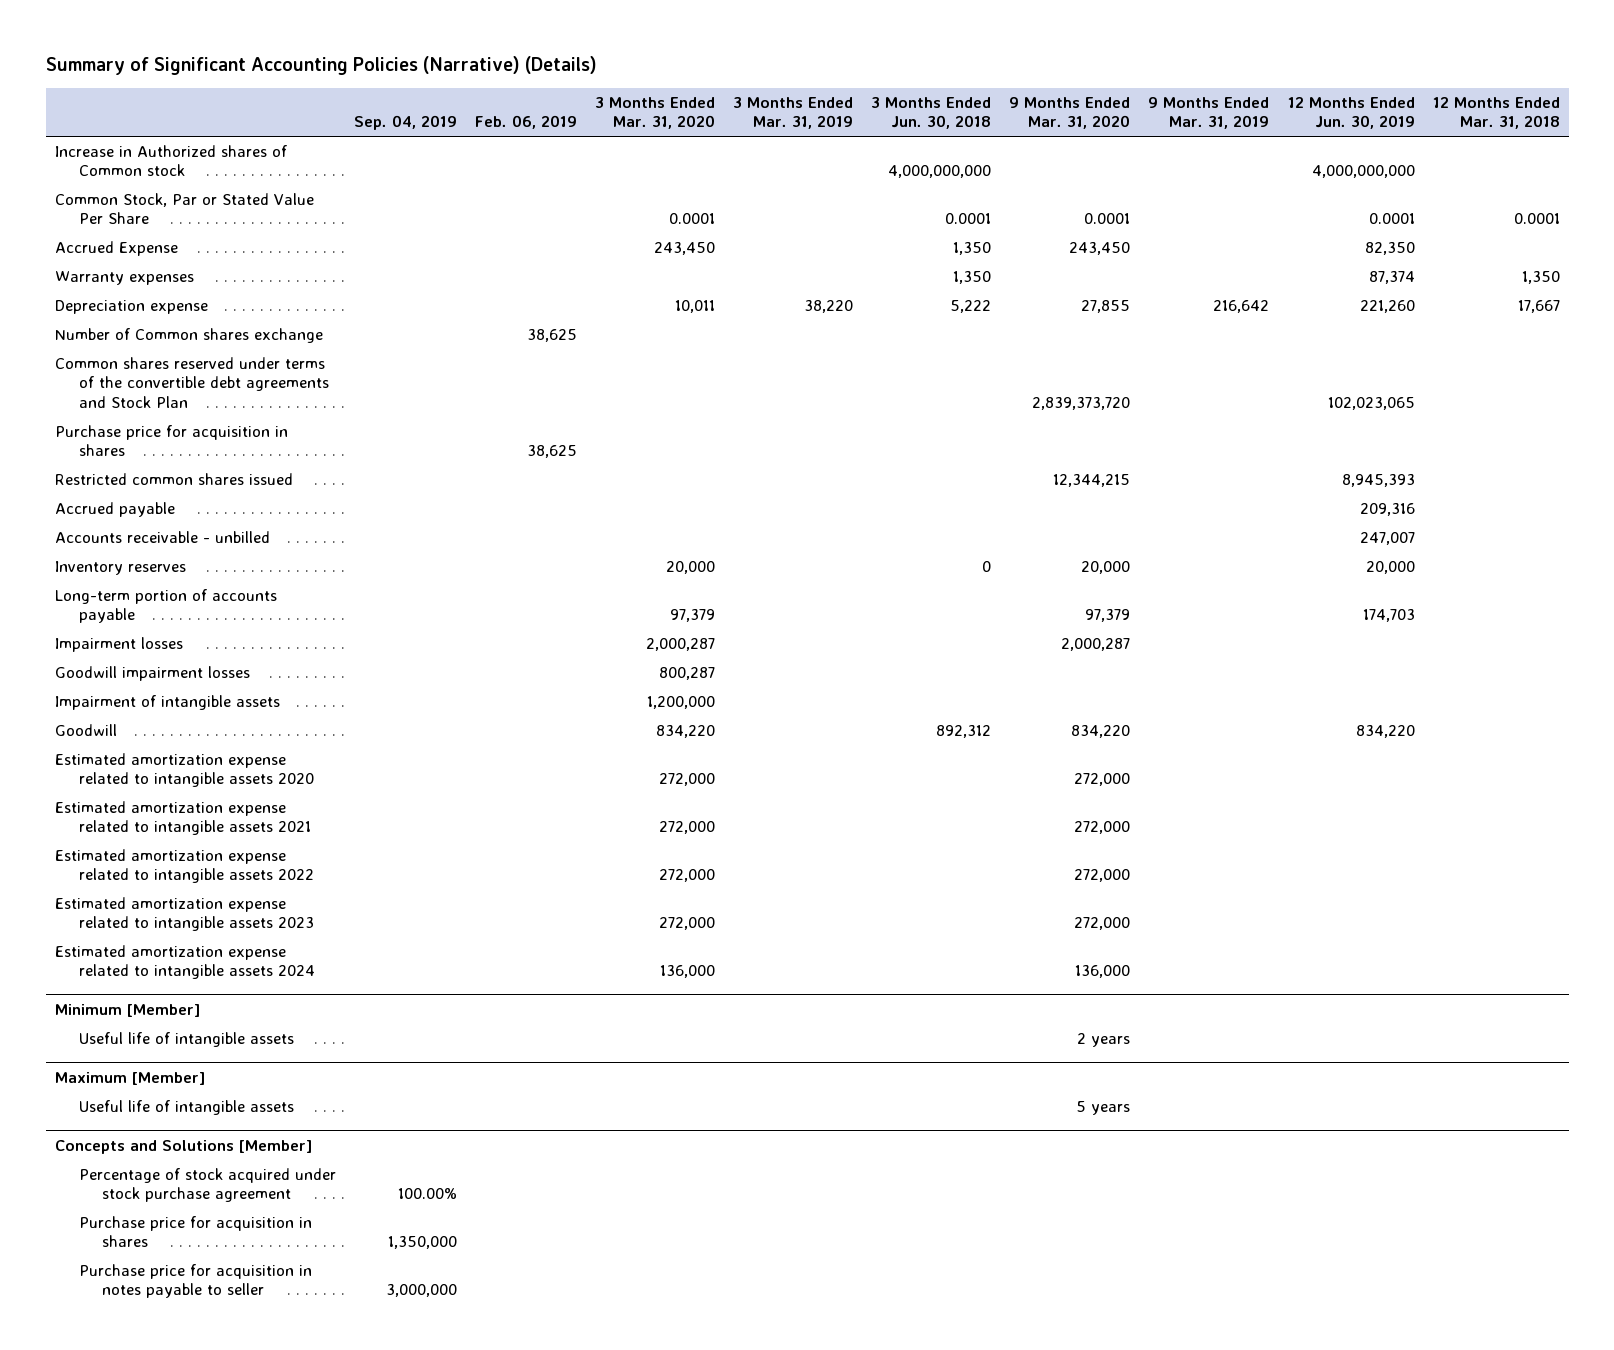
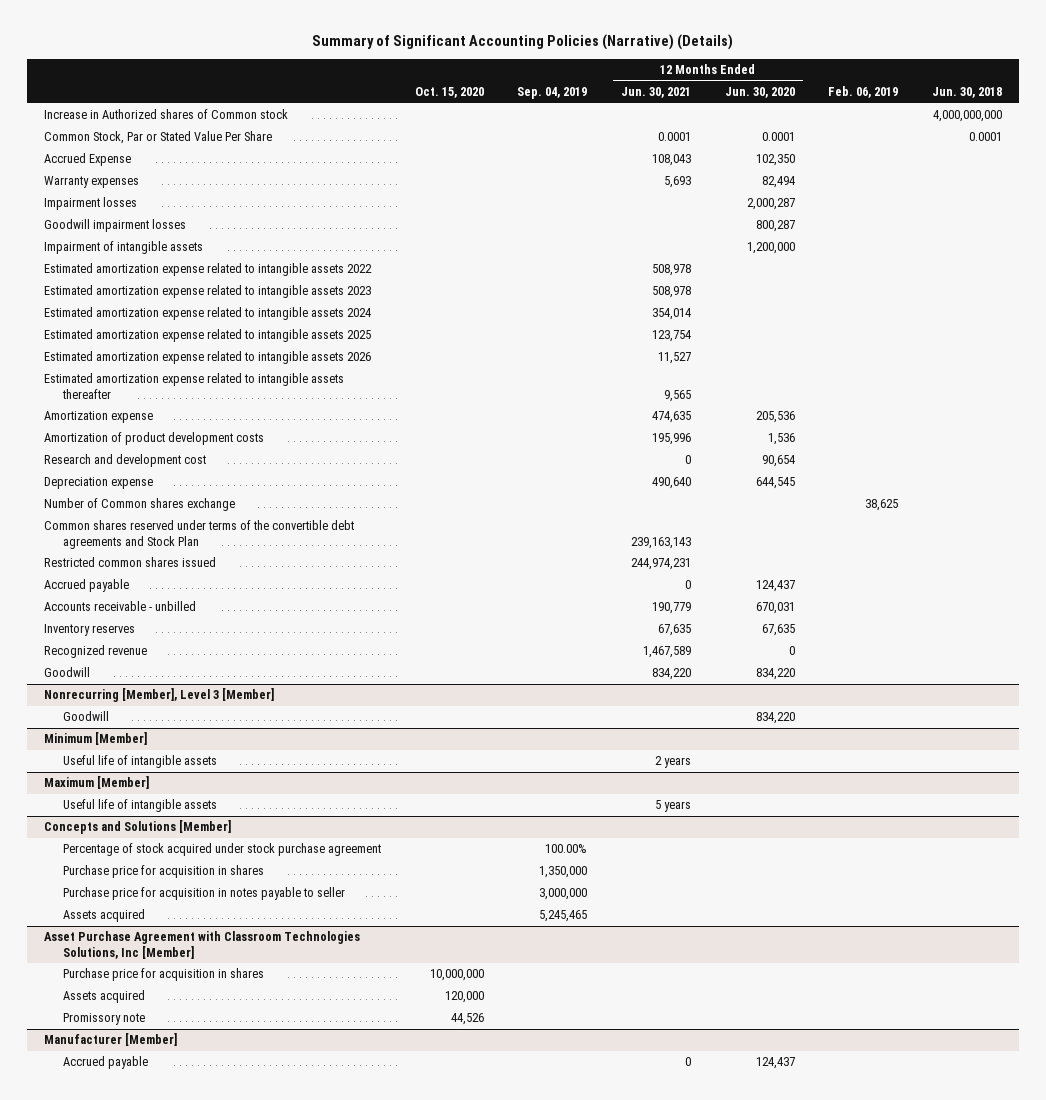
- | Sep. 04, 2019 | Feb. 06, 2019 | 3 Months Ended Mar. 31, 2020 | 3 Months Ended Mar. 31, 2019 | 3 Months Ended Jun. 30, 2018 | 9 Months Ended Mar. 31, 2020 | 9 Months Ended Mar. 31, 2019 | 12 Months Ended Jun. 30, 2019 | 12 Months Ended Mar. 31, 2018
+ | Oct. 15, 2020 | Sep. 04, 2019 | 12 Months Ended Jun. 30, 2021 | 12 Months Ended Jun. 30, 2020 | Feb. 06, 2019 | Jun. 30, 2018
moved up: Impairment losses | | | | 2,000,287 | |
moved up: Goodwill impairment losses | | | | 800,287 | |
moved up: Impairment of intangible assets | | | | 1,200,000 | |
moved up: Estimated amortization expense related to intangible assets 2022 | | | 508,978 | | |
moved up: Estimated amortization expense related to intangible assets 2023 | | | 508,978 | | |
moved up: Estimated amortization expense related to intangible assets 2024 | | | 354,014 | | |
+ Estimated amortization expense related to intangible assets 2025 | | | 123,754 | | |
+ Estimated amortization expense related to intangible assets 2026 | | | 11,527 | | |
+ Estimated amortization expense related to intangible assets thereafter | | | 9,565 | | |
+ Amortization expense | | | 474,635 | 205,536 | |
+ Amortization of product development costs | | | 195,996 | 1,536 | |
+ Research and development cost | | | 0 | 90,654 | |
- Purchase price for acquisition in shares | | 38,625 | | | | | | |
- Long-term portion of accounts payable | | | 97,379 | | | 97,379 | | 174,703 |
+ Recognized revenue | | | 1,467,589 | 0 | |
- Estimated amortization expense related to intangible assets 2020 | | | 272,000 | | | 272,000 | | |
- Estimated amortization expense related to intangible assets 2021 | | | 272,000 | | | 272,000 | | |
+ Nonrecurring [Member], Level 3 [Member]
+ Goodwill | | | | 834,220 | |
@ Concepts and Solutions [Member]
+ Assets acquired | | 5,245,465 | | | |
+ Asset Purchase Agreement with Classroom Technologies Solutions, Inc [Member]
+ Purchase price for acquisition in shares | 10,000,000 | | | | |
+ Assets acquired | 120,000 | | | | |
+ Promissory note | 44,526 | | | | |
+ Manufacturer [Member]
+ Accrued payable | | | 0 | 124,437 | |

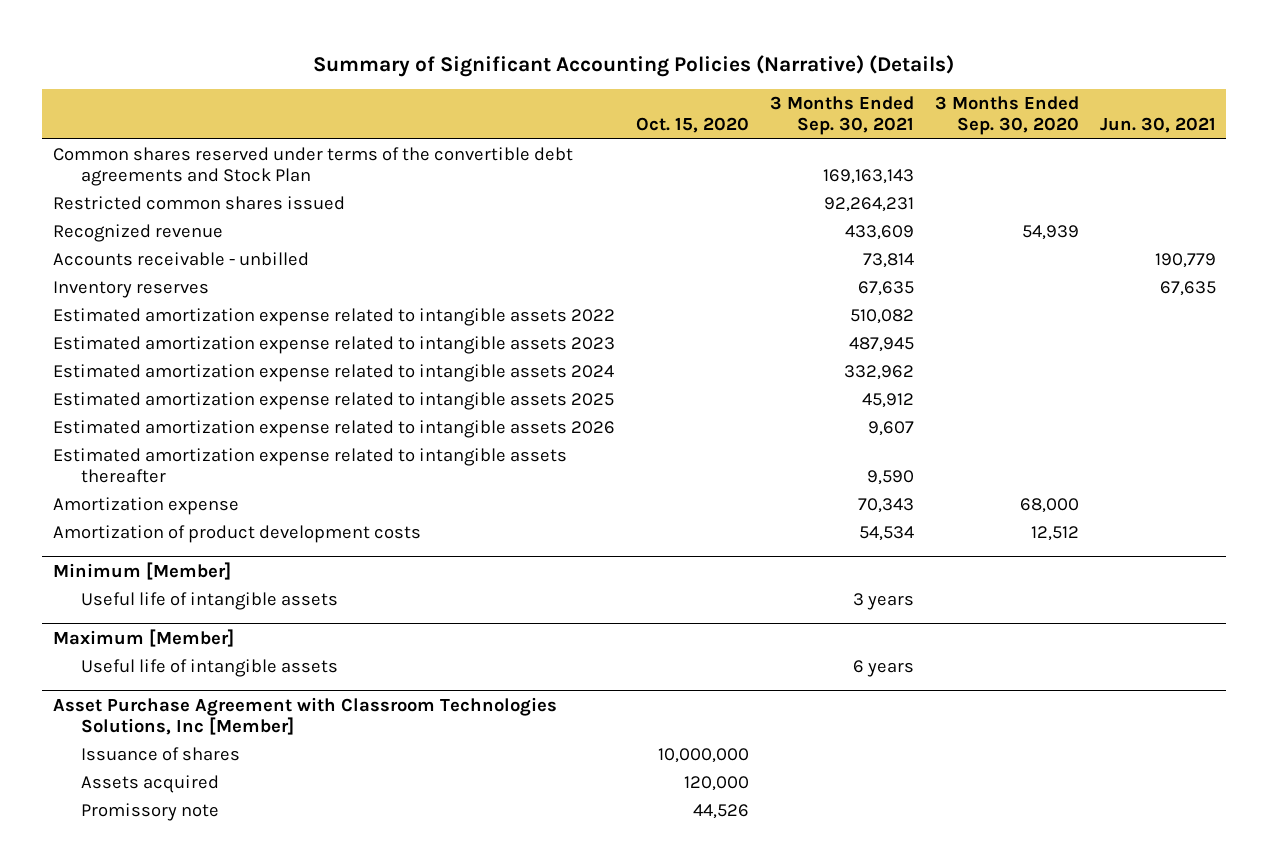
- | Oct. 15, 2020 | Sep. 04, 2019 | 12 Months Ended Jun. 30, 2021 | 12 Months Ended Jun. 30, 2020 | Feb. 06, 2019 | Jun. 30, 2018
+ | Oct. 15, 2020 | 3 Months Ended Sep. 30, 2021 | 3 Months Ended Sep. 30, 2020 | Jun. 30, 2021
- Increase in Authorized shares of Common stock | | | | | | 4,000,000,000
- Common Stock, Par or Stated Value Per Share | | | 0.0001 | 0.0001 | | 0.0001
- Accrued Expense | | | 108,043 | 102,350 | |
- Warranty expenses | | | 5,693 | 82,494 | |
- Impairment losses | | | | 2,000,287 | |
- Goodwill impairment losses | | | | 800,287 | |
- Impairment of intangible assets | | | | 1,200,000 | |
moved up: Common shares reserved under terms of the convertible debt agreements and Stock Plan | | 169,163,143 | |
moved up: Restricted common shares issued | | 92,264,231 | |
moved up: Recognized revenue | | 433,609 | 54,939 |
moved up: Accounts receivable - unbilled | | 73,814 | | 190,779
moved up: Inventory reserves | | 67,635 | | 67,635
- Research and development cost | | | 0 | 90,654 | |
- Depreciation expense | | | 490,640 | 644,545 | |
- Number of Common shares exchange | | | | | 38,625 |
- Accrued payable | | | 0 | 124,437 | |
- Goodwill | | | 834,220 | 834,220 | |
- Nonrecurring [Member], Level 3 [Member]
- Goodwill | | | | 834,220 | |
- Concepts and Solutions [Member]
- Percentage of stock acquired under stock purchase agreement | | 100.00% | | | |
- Purchase price for acquisition in shares | | 1,350,000 | | | |
- Purchase price for acquisition in notes payable to seller | | 3,000,000 | | | |
- Assets acquired | | 5,245,465 | | | |
@ Asset Purchase Agreement with Classroom Technologies Solutions, Inc [Member]
- Purchase price for acquisition in shares | 10,000,000 | | | | |
+ Issuance of shares | 10,000,000 | | |
- Manufacturer [Member]
- Accrued payable | | | 0 | 124,437 | |

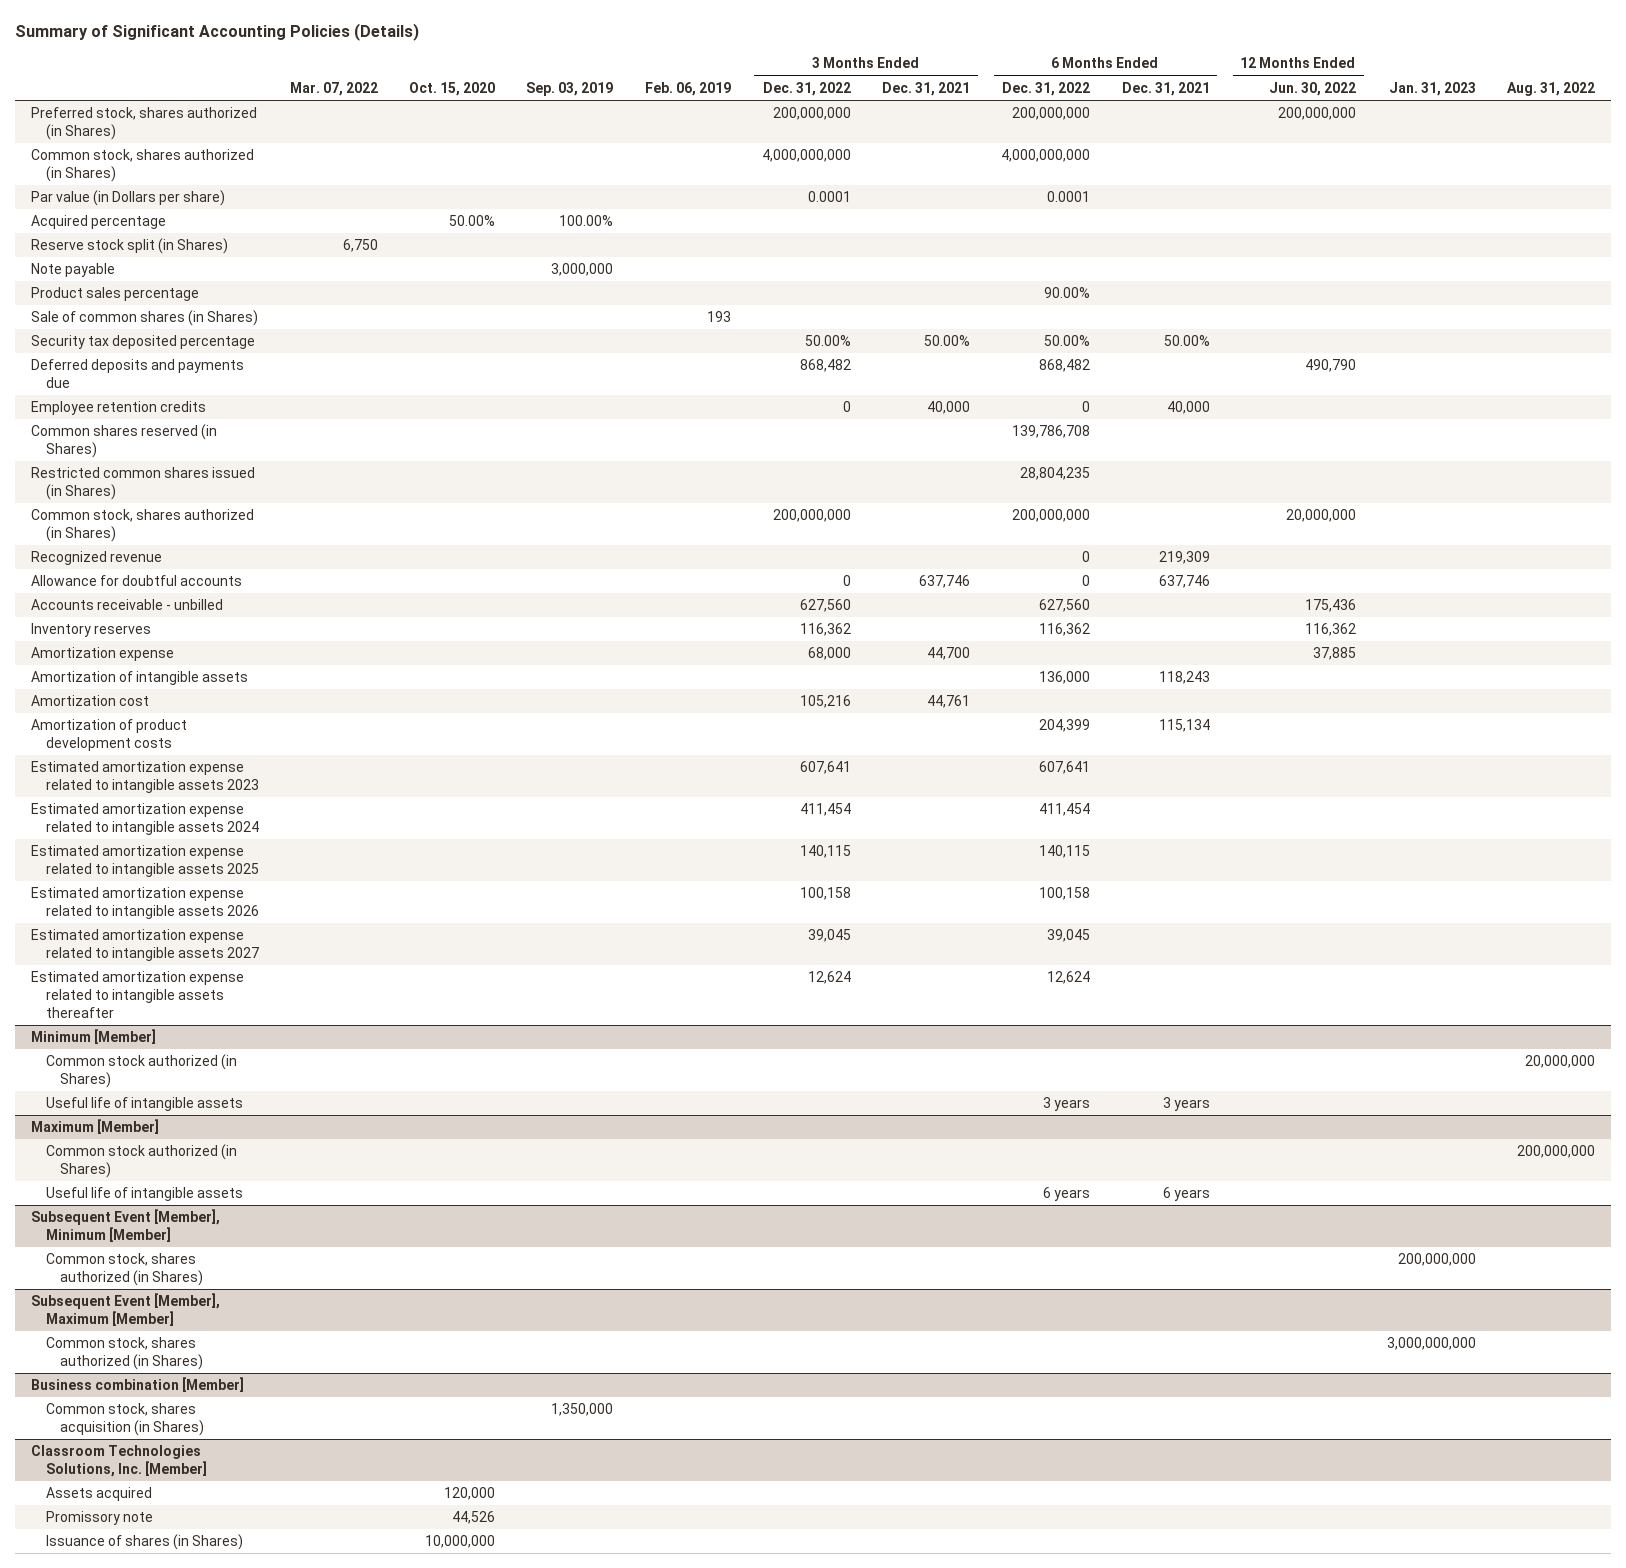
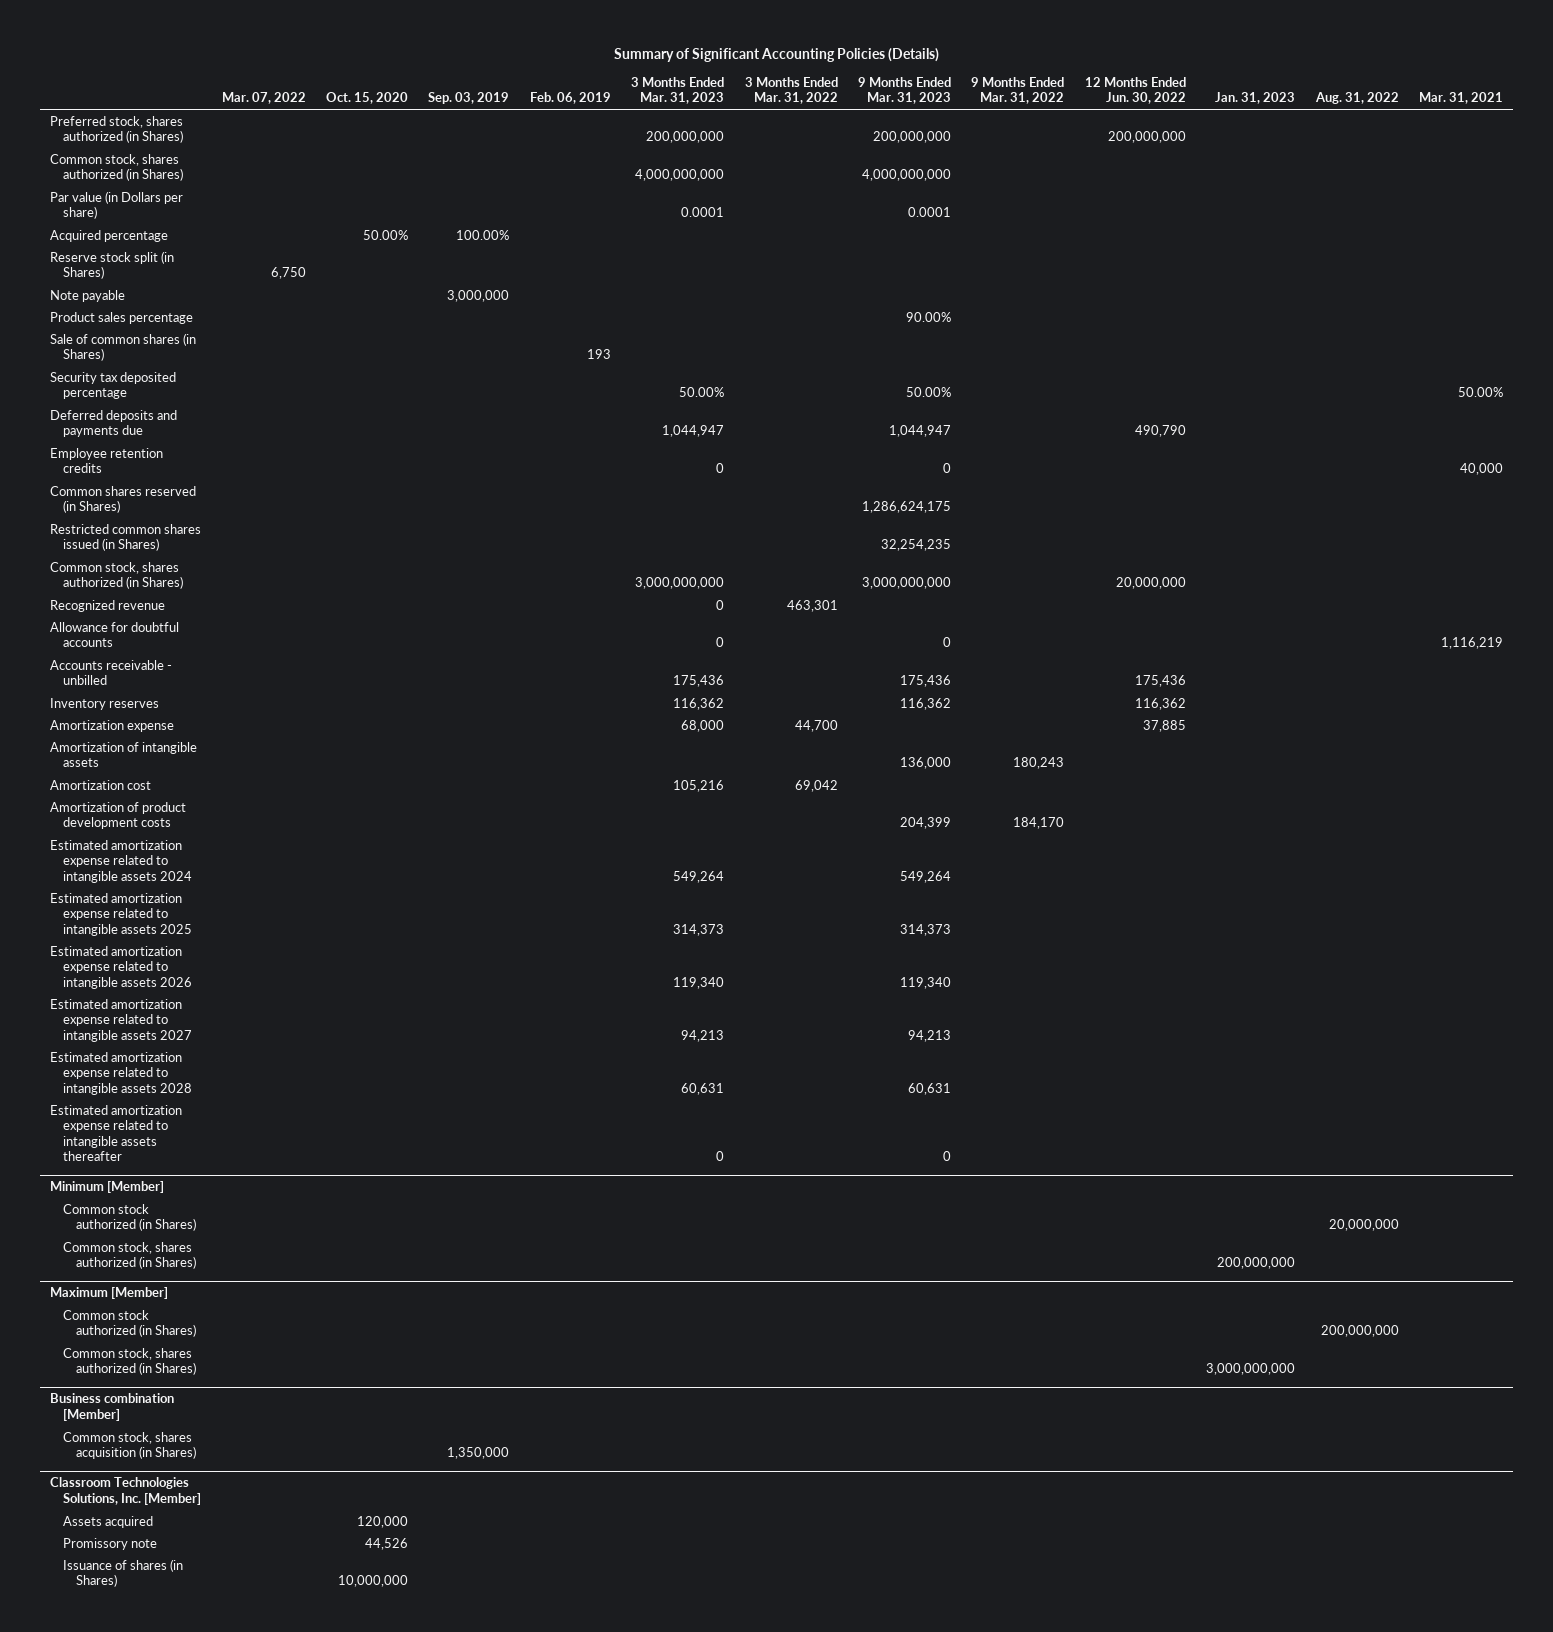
- | Mar. 07, 2022 | Oct. 15, 2020 | Sep. 03, 2019 | Feb. 06, 2019 | 3 Months Ended Dec. 31, 2022 | 3 Months Ended Dec. 31, 2021 | 6 Months Ended Dec. 31, 2022 | 6 Months Ended Dec. 31, 2021 | 12 Months Ended Jun. 30, 2022 | Jan. 31, 2023 | Aug. 31, 2022
+ | Mar. 07, 2022 | Oct. 15, 2020 | Sep. 03, 2019 | Feb. 06, 2019 | 3 Months Ended Mar. 31, 2023 | 3 Months Ended Mar. 31, 2022 | 9 Months Ended Mar. 31, 2023 | 9 Months Ended Mar. 31, 2022 | 12 Months Ended Jun. 30, 2022 | Jan. 31, 2023 | Aug. 31, 2022 | Mar. 31, 2021
- Estimated amortization expense related to intangible assets 2023 | | | | | 607,641 | | 607,641 | | | |
+ Estimated amortization expense related to intangible assets 2028 | | | | | 60,631 | | 60,631 | | | | |
@ Minimum [Member]
- Useful life of intangible assets | | | | | | | 3 years | 3 years | | |
+ Common stock, shares authorized (in Shares) | | | | | | | | | | 200,000,000 | |
@ Maximum [Member]
- Useful life of intangible assets | | | | | | | 6 years | 6 years | | |
- Subsequent Event [Member], Minimum [Member]
- Common stock, shares authorized (in Shares) | | | | | | | | | | 200,000,000 |
- Subsequent Event [Member], Maximum [Member]
- Common stock, shares authorized (in Shares) | | | | | | | | | | 3,000,000,000 |
@ Maximum [Member]
+ Common stock, shares authorized (in Shares) | | | | | | | | | | 3,000,000,000 | |

